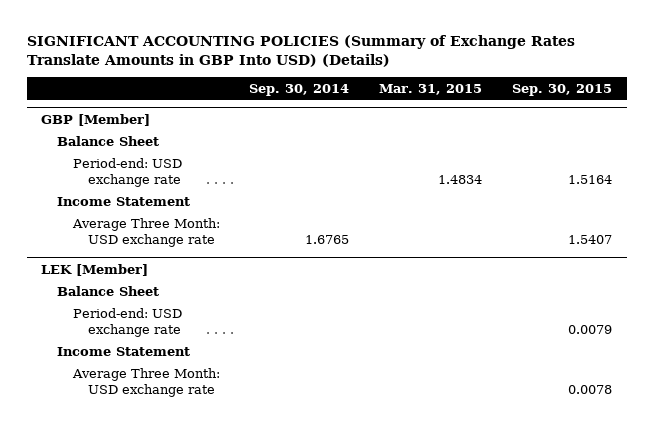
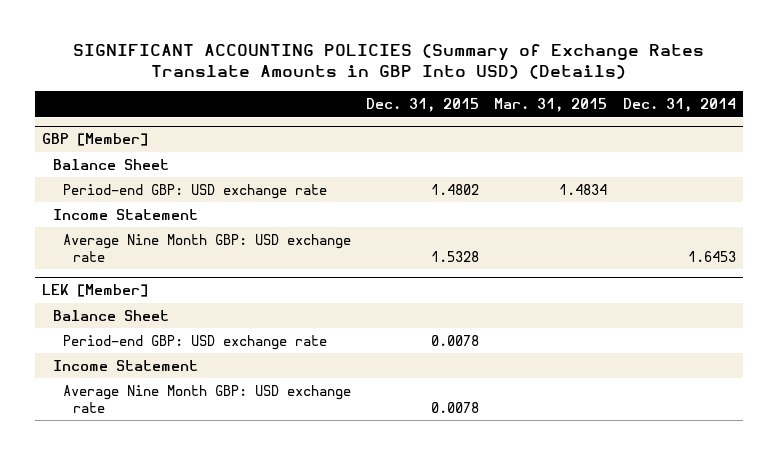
- | Sep. 30, 2014 | Mar. 31, 2015 | Sep. 30, 2015
+ | Dec. 31, 2015 | Mar. 31, 2015 | Dec. 31, 2014
@ GBP [Member]
- Period-end: USD exchange rate | | 1.4834 | 1.5164
+ Period-end GBP: USD exchange rate | 1.4802 | 1.4834 |
- Average Three Month: USD exchange rate | 1.6765 | | 1.5407
+ Average Nine Month GBP: USD exchange rate | 1.5328 | | 1.6453
@ LEK [Member]
- Period-end: USD exchange rate | | | 0.0079
+ Period-end GBP: USD exchange rate | 0.0078 | |
- Average Three Month: USD exchange rate | | | 0.0078
+ Average Nine Month GBP: USD exchange rate | 0.0078 | |

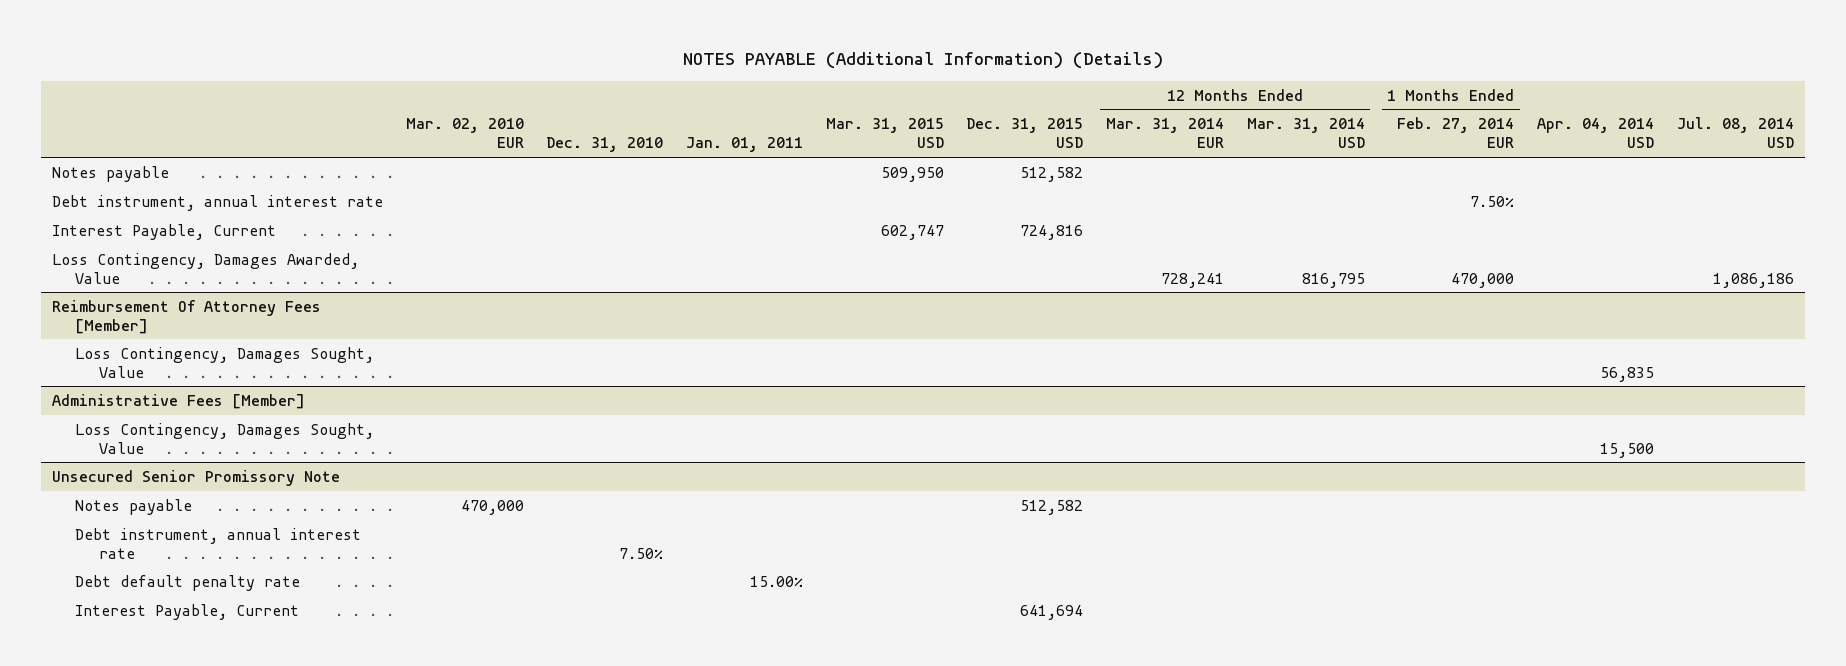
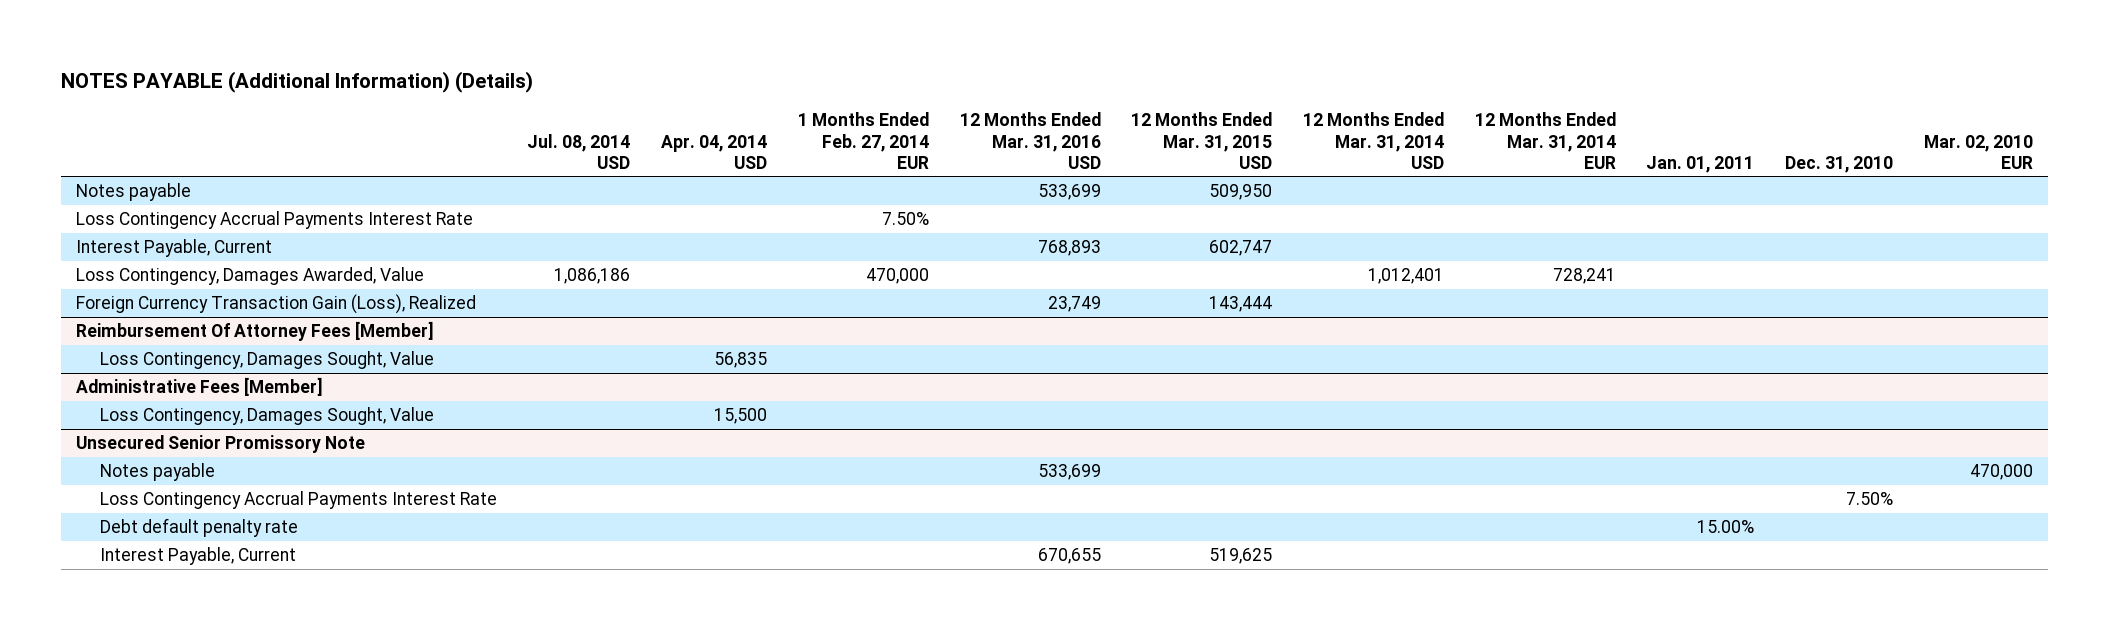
- | Mar. 02, 2010 EUR | Dec. 31, 2010 | Jan. 01, 2011 | Mar. 31, 2015 USD | Dec. 31, 2015 USD | 12 Months Ended Mar. 31, 2014 EUR | 12 Months Ended Mar. 31, 2014 USD | 1 Months Ended Feb. 27, 2014 EUR | Apr. 04, 2014 USD | Jul. 08, 2014 USD
+ | Jul. 08, 2014 USD | Apr. 04, 2014 USD | 1 Months Ended Feb. 27, 2014 EUR | 12 Months Ended Mar. 31, 2016 USD | 12 Months Ended Mar. 31, 2015 USD | 12 Months Ended Mar. 31, 2014 USD | 12 Months Ended Mar. 31, 2014 EUR | Jan. 01, 2011 | Dec. 31, 2010 | Mar. 02, 2010 EUR
- Debt instrument, annual interest rate | | | | | | | | 7.50% | |
+ Loss Contingency Accrual Payments Interest Rate | | | 7.50% | | | | | | |
- Loss Contingency, Damages Awarded, Value | | | | | | 728,241 | 816,795 | 470,000 | | 1,086,186
+ Loss Contingency, Damages Awarded, Value | 1,086,186 | | 470,000 | | | 1,012,401 | 728,241 | | |
+ Foreign Currency Transaction Gain (Loss), Realized | | | | 23,749 | 143,444 | | | | |
@ Unsecured Senior Promissory Note
- Debt instrument, annual interest rate | | 7.50% | | | | | | | |
+ Loss Contingency Accrual Payments Interest Rate | | | | | | | | | 7.50% |

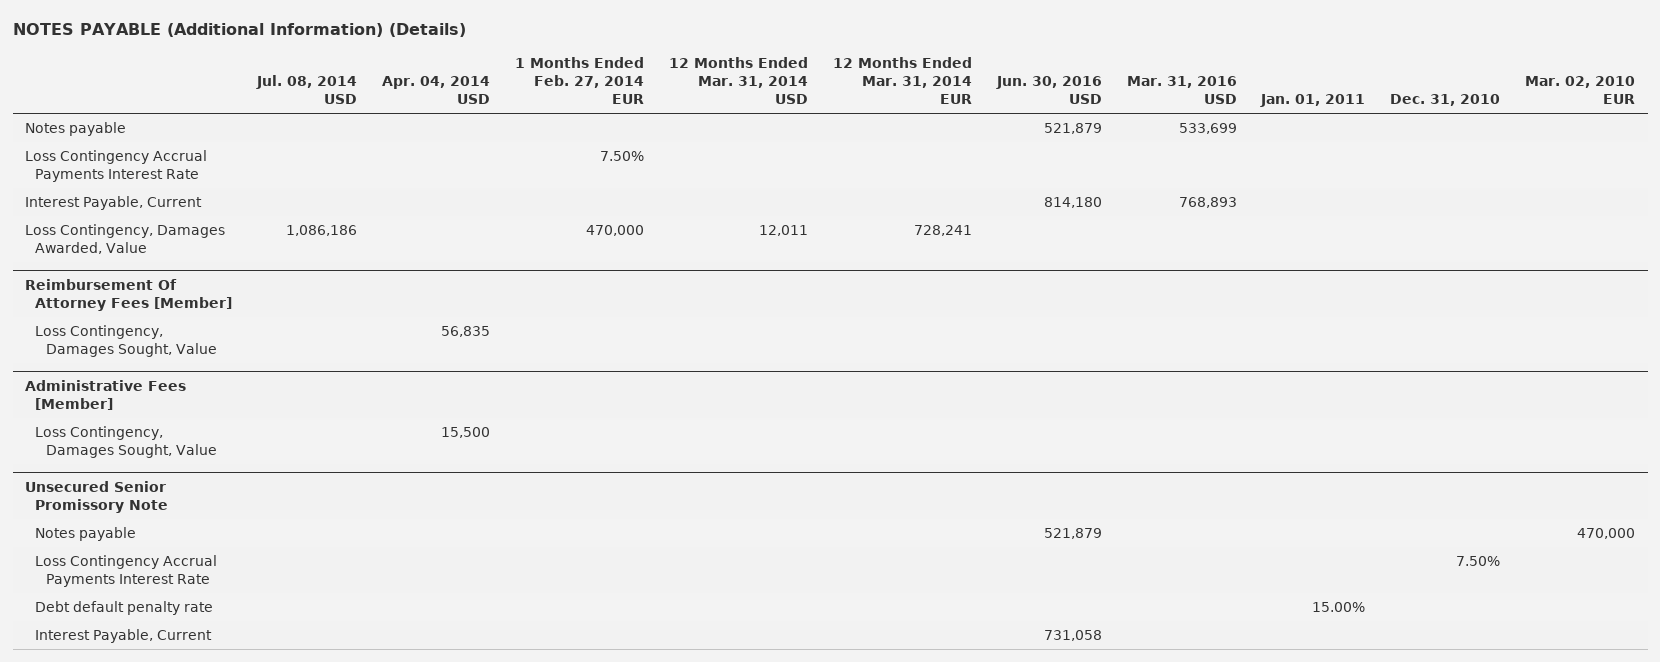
- | Jul. 08, 2014 USD | Apr. 04, 2014 USD | 1 Months Ended Feb. 27, 2014 EUR | 12 Months Ended Mar. 31, 2016 USD | 12 Months Ended Mar. 31, 2015 USD | 12 Months Ended Mar. 31, 2014 USD | 12 Months Ended Mar. 31, 2014 EUR | Jan. 01, 2011 | Dec. 31, 2010 | Mar. 02, 2010 EUR
+ | Jul. 08, 2014 USD | Apr. 04, 2014 USD | 1 Months Ended Feb. 27, 2014 EUR | 12 Months Ended Mar. 31, 2014 USD | 12 Months Ended Mar. 31, 2014 EUR | Jun. 30, 2016 USD | Mar. 31, 2016 USD | Jan. 01, 2011 | Dec. 31, 2010 | Mar. 02, 2010 EUR
- Loss Contingency, Damages Awarded, Value | 1,086,186 | | 470,000 | | | 1,012,401 | 728,241 | | |
- Foreign Currency Transaction Gain (Loss), Realized | | | | 23,749 | 143,444 | | | | |
+ Loss Contingency, Damages Awarded, Value | 1,086,186 | | 470,000 | 12,011 | 728,241 | | | | |

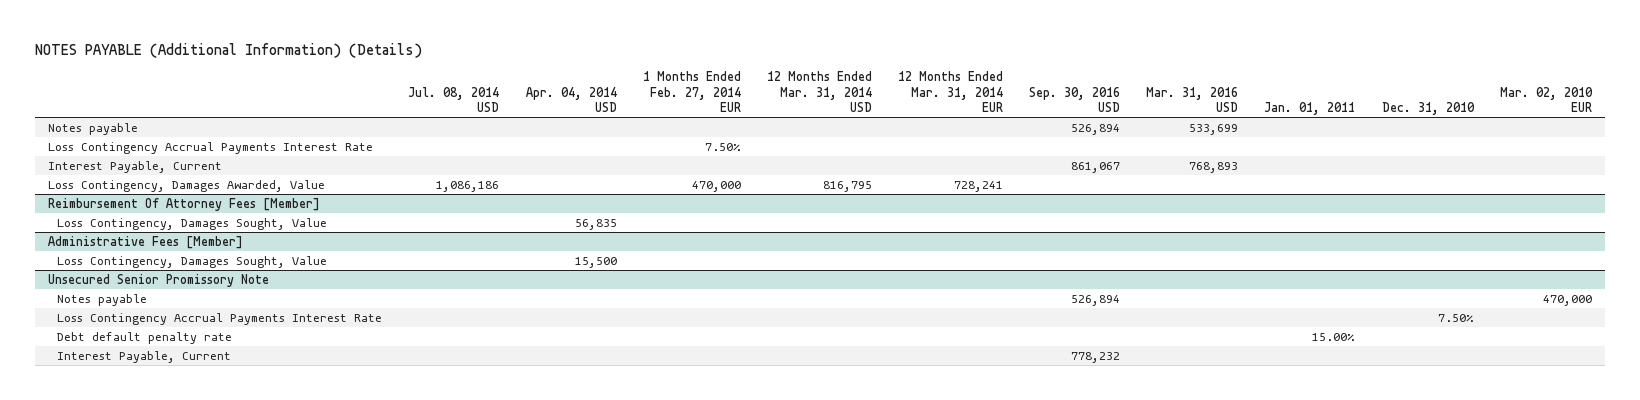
- | Jul. 08, 2014 USD | Apr. 04, 2014 USD | 1 Months Ended Feb. 27, 2014 EUR | 12 Months Ended Mar. 31, 2014 USD | 12 Months Ended Mar. 31, 2014 EUR | Jun. 30, 2016 USD | Mar. 31, 2016 USD | Jan. 01, 2011 | Dec. 31, 2010 | Mar. 02, 2010 EUR
+ | Jul. 08, 2014 USD | Apr. 04, 2014 USD | 1 Months Ended Feb. 27, 2014 EUR | 12 Months Ended Mar. 31, 2014 USD | 12 Months Ended Mar. 31, 2014 EUR | Sep. 30, 2016 USD | Mar. 31, 2016 USD | Jan. 01, 2011 | Dec. 31, 2010 | Mar. 02, 2010 EUR
- Loss Contingency, Damages Awarded, Value | 1,086,186 | | 470,000 | 12,011 | 728,241 | | | | |
+ Loss Contingency, Damages Awarded, Value | 1,086,186 | | 470,000 | 816,795 | 728,241 | | | | |

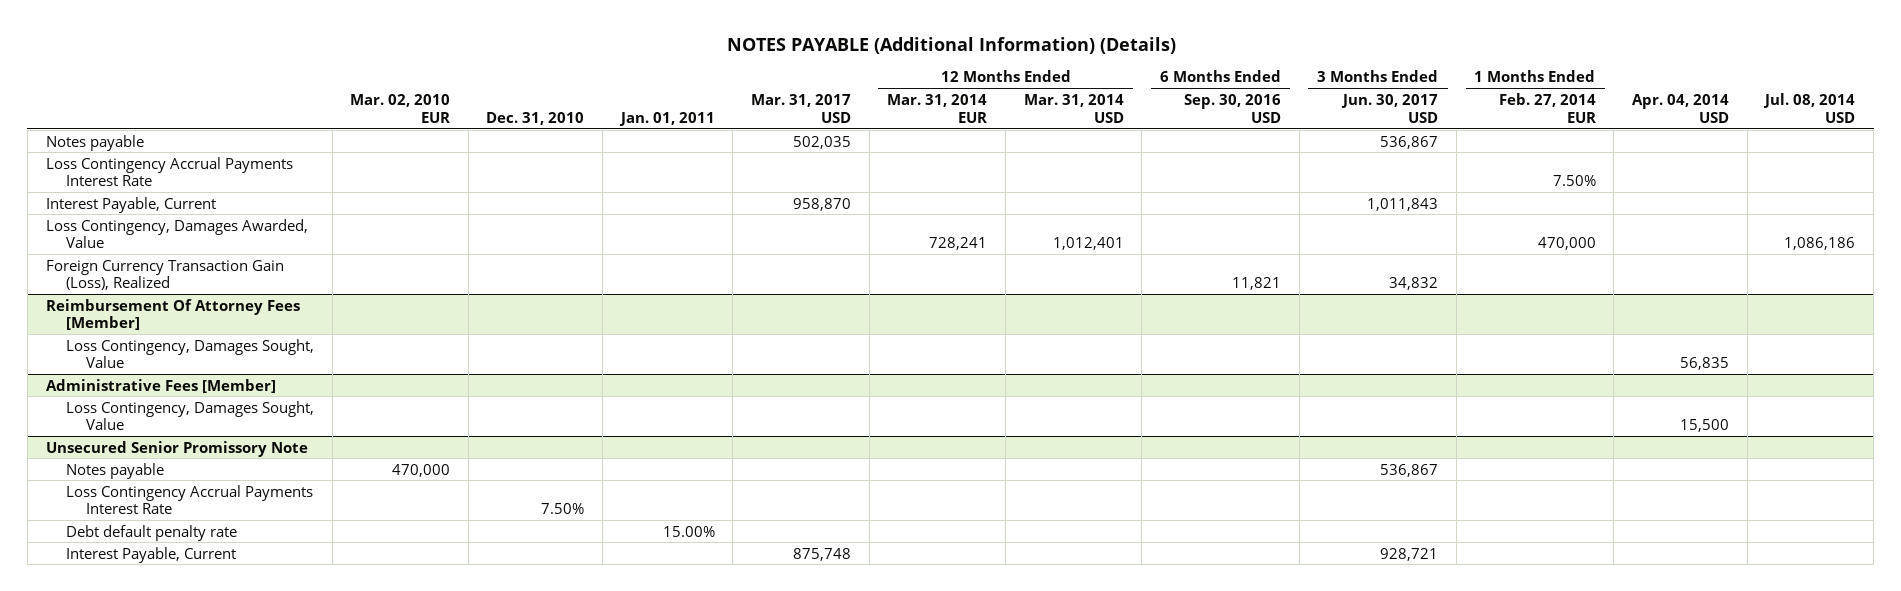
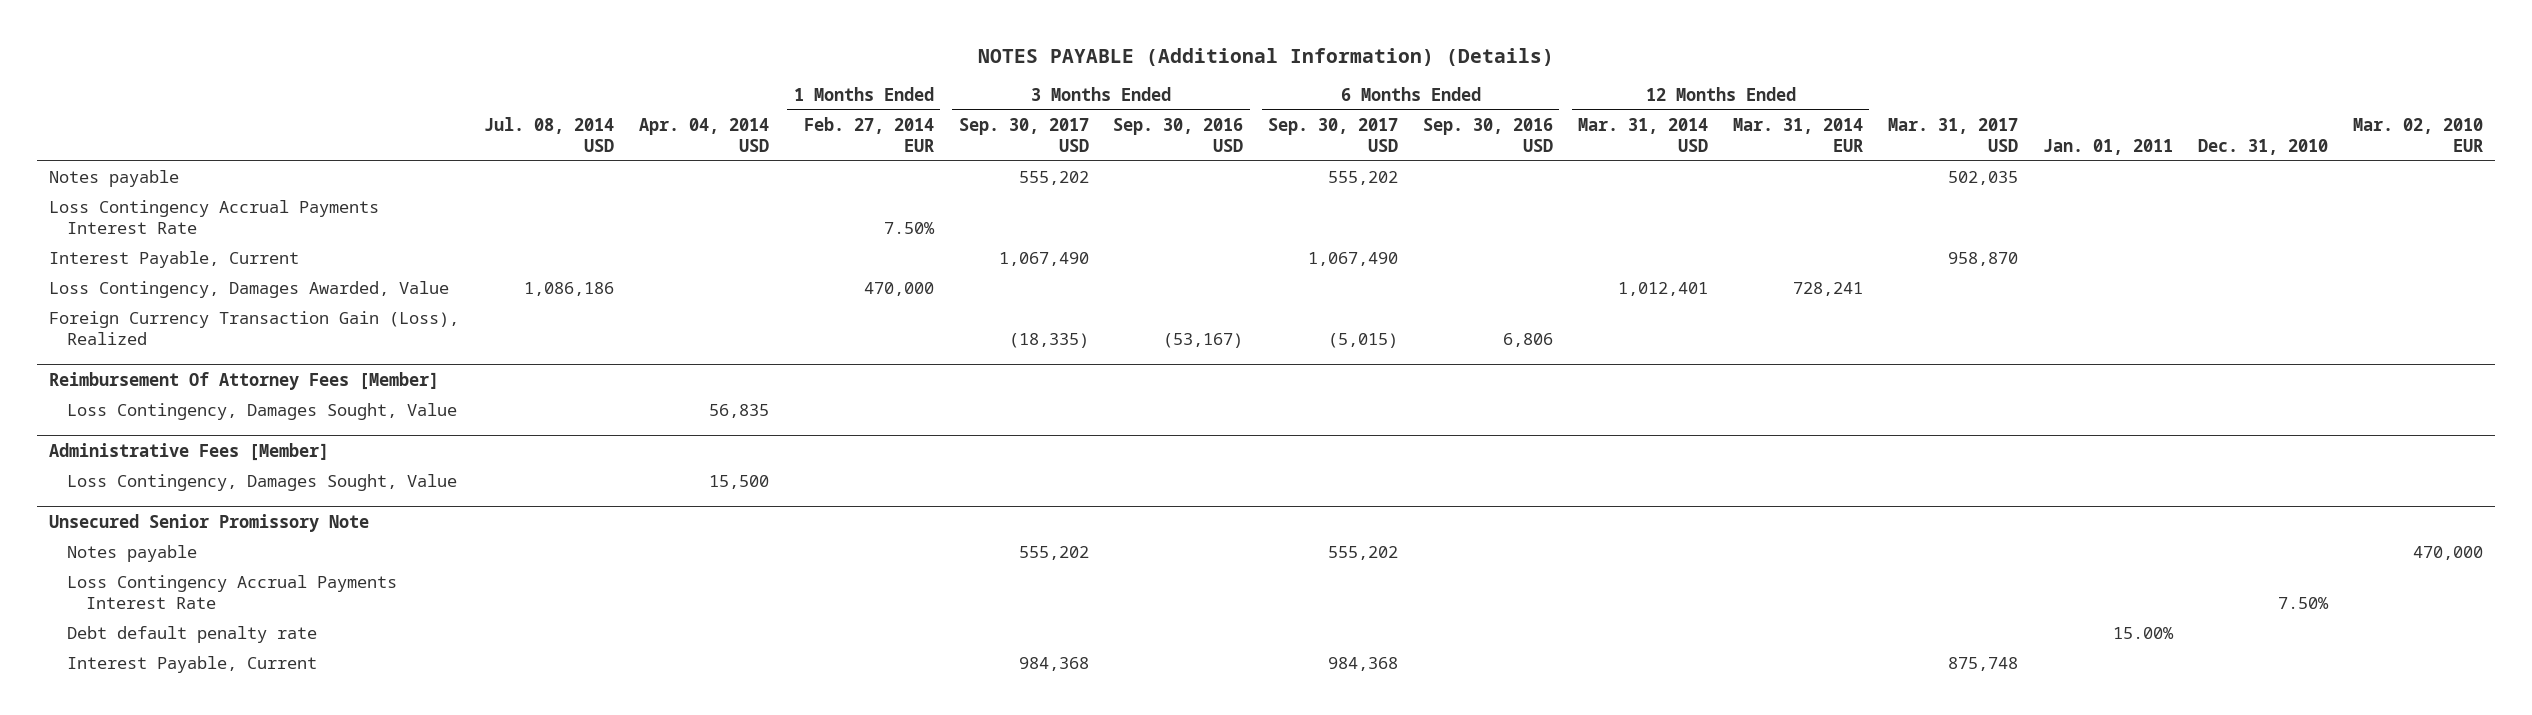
- | Mar. 02, 2010 EUR | Dec. 31, 2010 | Jan. 01, 2011 | Mar. 31, 2017 USD | 12 Months Ended Mar. 31, 2014 EUR | 12 Months Ended Mar. 31, 2014 USD | 6 Months Ended Sep. 30, 2016 USD | 3 Months Ended Jun. 30, 2017 USD | 1 Months Ended Feb. 27, 2014 EUR | Apr. 04, 2014 USD | Jul. 08, 2014 USD
+ | Jul. 08, 2014 USD | Apr. 04, 2014 USD | 1 Months Ended Feb. 27, 2014 EUR | 3 Months Ended Sep. 30, 2017 USD | 3 Months Ended Sep. 30, 2016 USD | 6 Months Ended Sep. 30, 2017 USD | 6 Months Ended Sep. 30, 2016 USD | 12 Months Ended Mar. 31, 2014 USD | 12 Months Ended Mar. 31, 2014 EUR | Mar. 31, 2017 USD | Jan. 01, 2011 | Dec. 31, 2010 | Mar. 02, 2010 EUR
- Foreign Currency Transaction Gain (Loss), Realized | | | | | | | 11,821 | 34,832 | | |
+ Foreign Currency Transaction Gain (Loss), Realized | | | | (18,335) | (53,167) | (5,015) | 6,806 | | | | | |

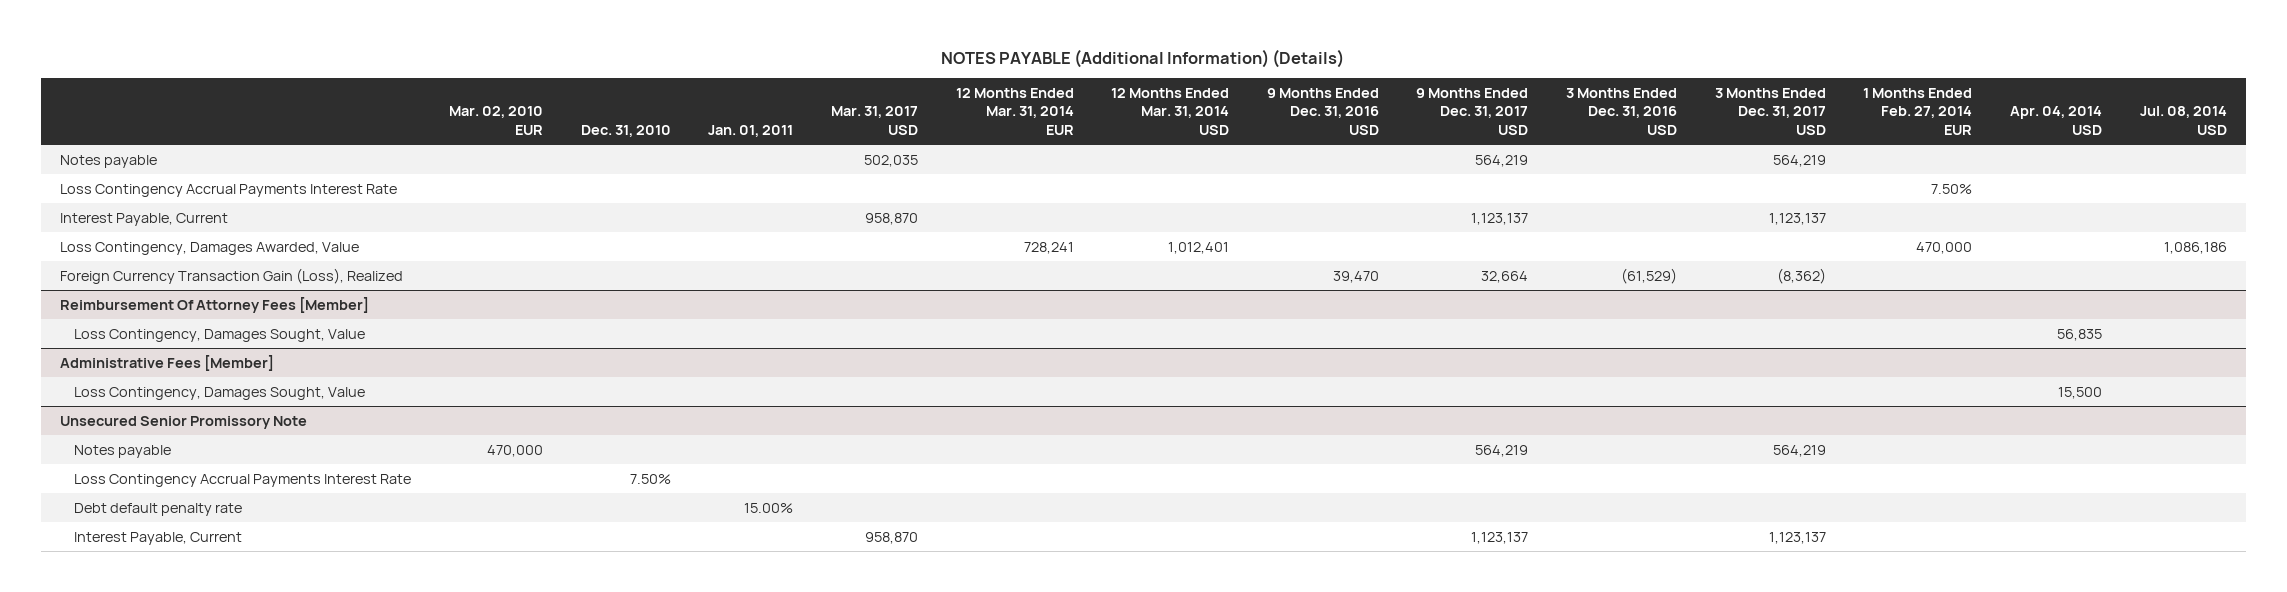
- | Jul. 08, 2014 USD | Apr. 04, 2014 USD | 1 Months Ended Feb. 27, 2014 EUR | 3 Months Ended Sep. 30, 2017 USD | 3 Months Ended Sep. 30, 2016 USD | 6 Months Ended Sep. 30, 2017 USD | 6 Months Ended Sep. 30, 2016 USD | 12 Months Ended Mar. 31, 2014 USD | 12 Months Ended Mar. 31, 2014 EUR | Mar. 31, 2017 USD | Jan. 01, 2011 | Dec. 31, 2010 | Mar. 02, 2010 EUR
+ | Mar. 02, 2010 EUR | Dec. 31, 2010 | Jan. 01, 2011 | Mar. 31, 2017 USD | 12 Months Ended Mar. 31, 2014 EUR | 12 Months Ended Mar. 31, 2014 USD | 9 Months Ended Dec. 31, 2016 USD | 9 Months Ended Dec. 31, 2017 USD | 3 Months Ended Dec. 31, 2016 USD | 3 Months Ended Dec. 31, 2017 USD | 1 Months Ended Feb. 27, 2014 EUR | Apr. 04, 2014 USD | Jul. 08, 2014 USD
@ Unsecured Senior Promissory Note
- Interest Payable, Current | | | | 984,368 | | 984,368 | | | | 875,748 | | |
+ Interest Payable, Current | | | | 958,870 | | | | 1,123,137 | | 1,123,137 | | |

